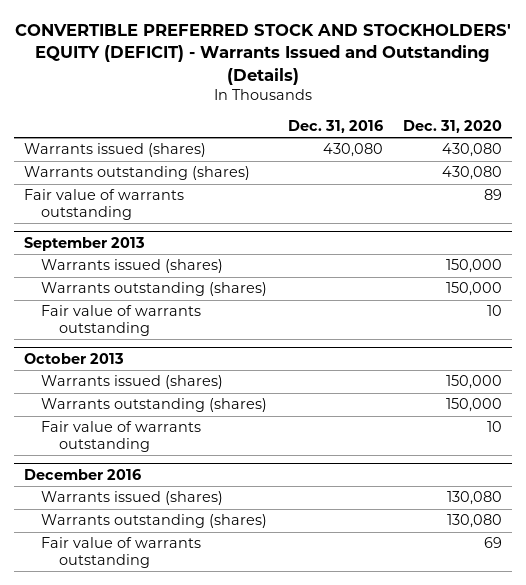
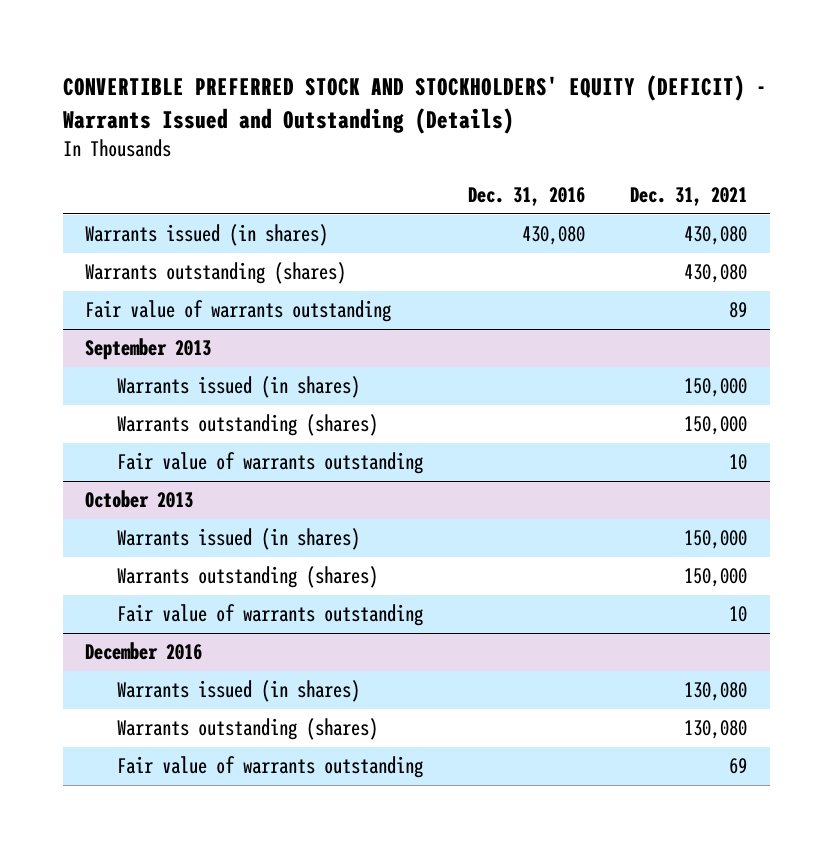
- | Dec. 31, 2016 | Dec. 31, 2020
+ | Dec. 31, 2016 | Dec. 31, 2021
- Warrants issued (shares) | 430,080 | 430,080
+ Warrants issued (in shares) | 430,080 | 430,080
@ September 2013
- Warrants issued (shares) | | 150,000
+ Warrants issued (in shares) | | 150,000
@ October 2013
- Warrants issued (shares) | | 150,000
+ Warrants issued (in shares) | | 150,000
@ December 2016
- Warrants issued (shares) | | 130,080
+ Warrants issued (in shares) | | 130,080

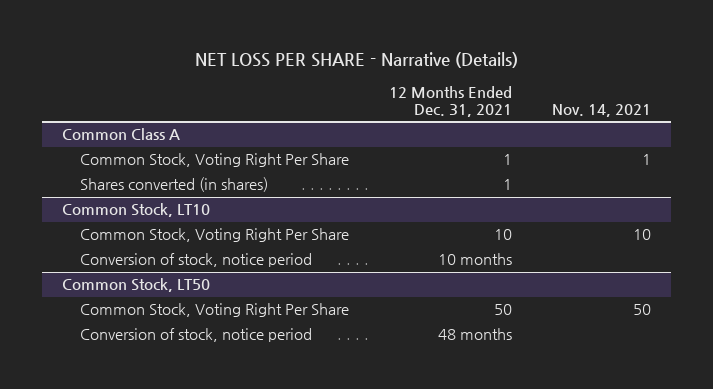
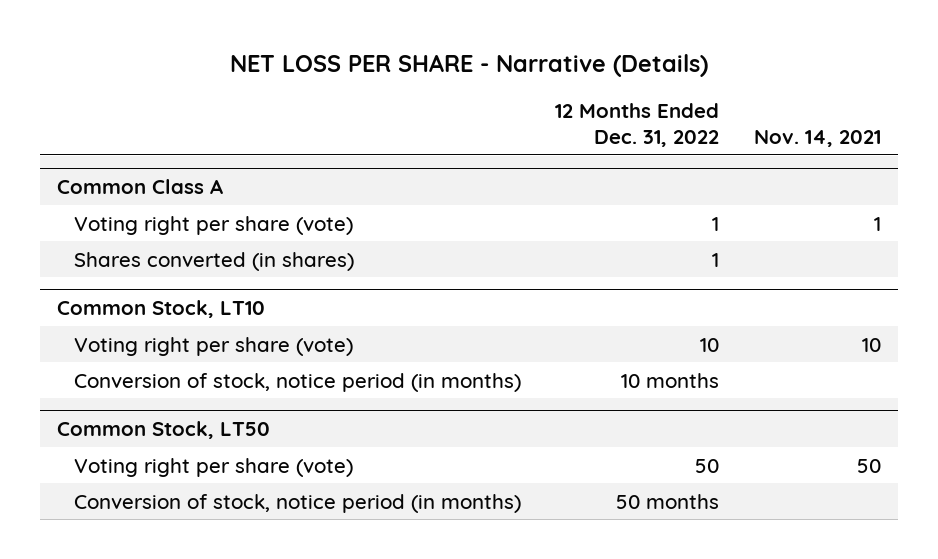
- | 12 Months Ended Dec. 31, 2021 | Nov. 14, 2021
+ | 12 Months Ended Dec. 31, 2022 | Nov. 14, 2021
@ Common Class A
- Common Stock, Voting Right Per Share | 1 | 1
+ Voting right per share (vote) | 1 | 1
@ Common Stock, LT10
- Common Stock, Voting Right Per Share | 10 | 10
- Conversion of stock, notice period | 10 months |
+ Voting right per share (vote) | 10 | 10
+ Conversion of stock, notice period (in months) | 10 months |
@ Common Stock, LT50
- Common Stock, Voting Right Per Share | 50 | 50
- Conversion of stock, notice period | 48 months |
+ Voting right per share (vote) | 50 | 50
+ Conversion of stock, notice period (in months) | 50 months |

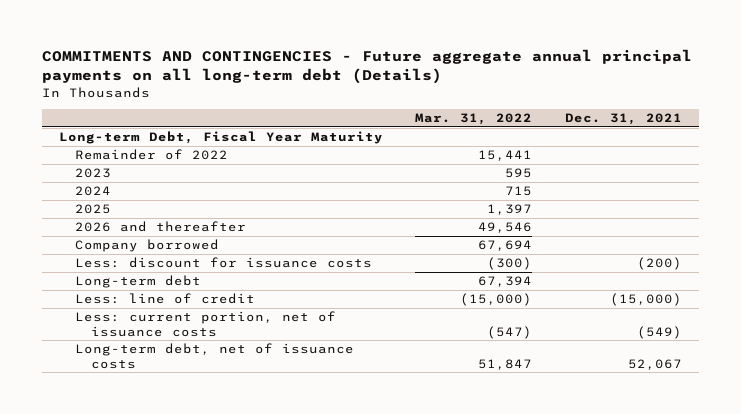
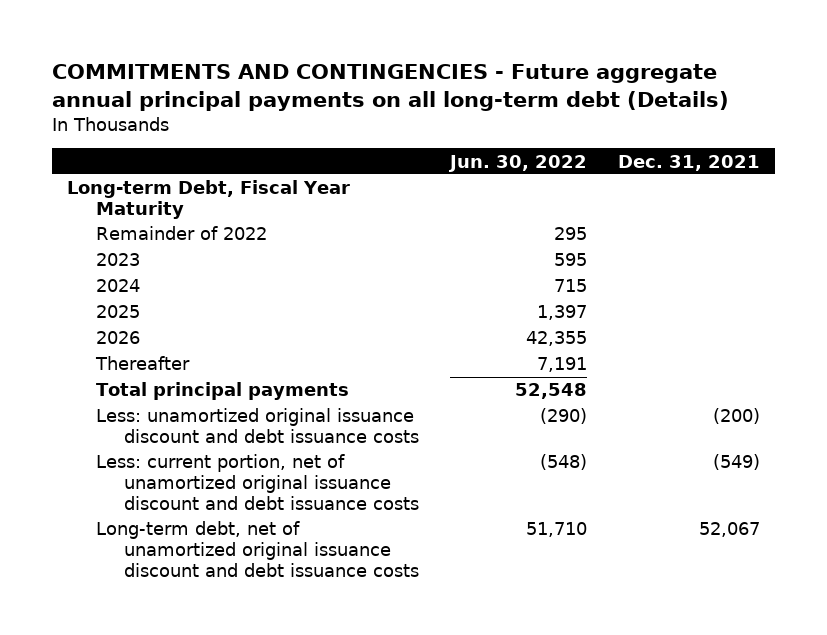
- | Mar. 31, 2022 | Dec. 31, 2021
+ | Jun. 30, 2022 | Dec. 31, 2021
- 2026 and thereafter | 49,546 |
- Company borrowed | 67,694 |
- Less: discount for issuance costs | (300) | (200)
- Long-term debt | 67,394 |
- Less: line of credit | (15,000) | (15,000)
- Less: current portion, net of issuance costs | (547) | (549)
- Long-term debt, net of issuance costs | 51,847 | 52,067
+ 2026 | 42,355 |
+ Thereafter | 7,191 |
+ Total principal payments | 52,548 |
+ Less: unamortized original issuance discount and debt issuance costs | (290) | (200)
+ Less: current portion, net of unamortized original issuance discount and debt issuance costs | (548) | (549)
+ Long-term debt, net of unamortized original issuance discount and debt issuance costs | 51,710 | 52,067

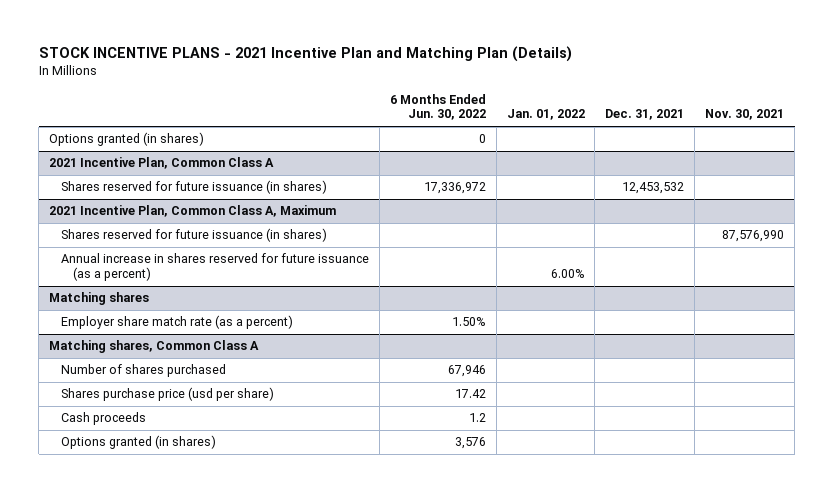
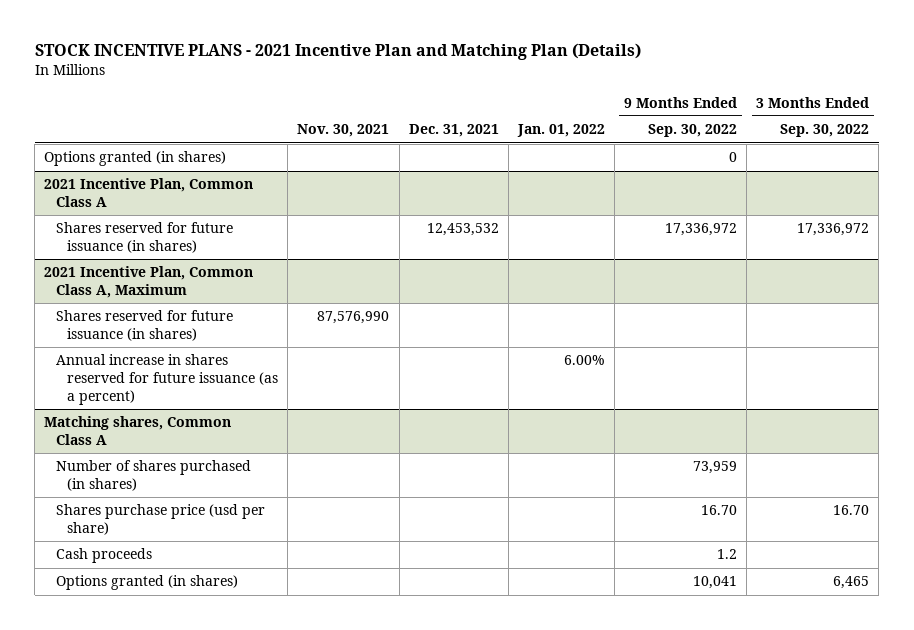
- | 6 Months Ended Jun. 30, 2022 | Jan. 01, 2022 | Dec. 31, 2021 | Nov. 30, 2021
+ | Nov. 30, 2021 | Dec. 31, 2021 | Jan. 01, 2022 | 9 Months Ended Sep. 30, 2022 | 3 Months Ended Sep. 30, 2022
- Matching shares
- Employer share match rate (as a percent) | 1.50% | | |
@ Matching shares, Common Class A
- Number of shares purchased | 67,946 | | |
+ Number of shares purchased (in shares) | | | | 73,959 |

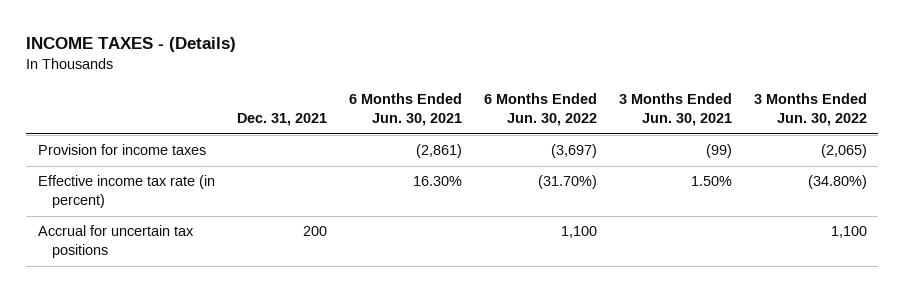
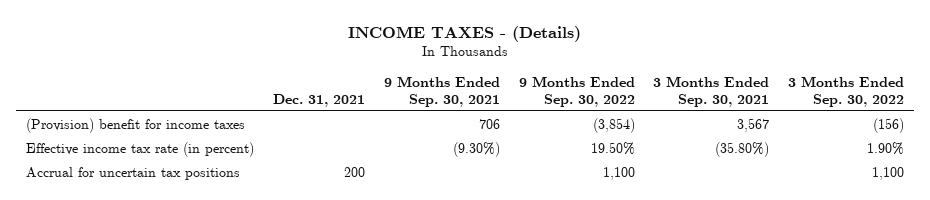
- | Dec. 31, 2021 | 6 Months Ended Jun. 30, 2021 | 6 Months Ended Jun. 30, 2022 | 3 Months Ended Jun. 30, 2021 | 3 Months Ended Jun. 30, 2022
+ | Dec. 31, 2021 | 9 Months Ended Sep. 30, 2021 | 9 Months Ended Sep. 30, 2022 | 3 Months Ended Sep. 30, 2021 | 3 Months Ended Sep. 30, 2022
- Provision for income taxes | | (2,861) | (3,697) | (99) | (2,065)
+ (Provision) benefit for income taxes | | 706 | (3,854) | 3,567 | (156)

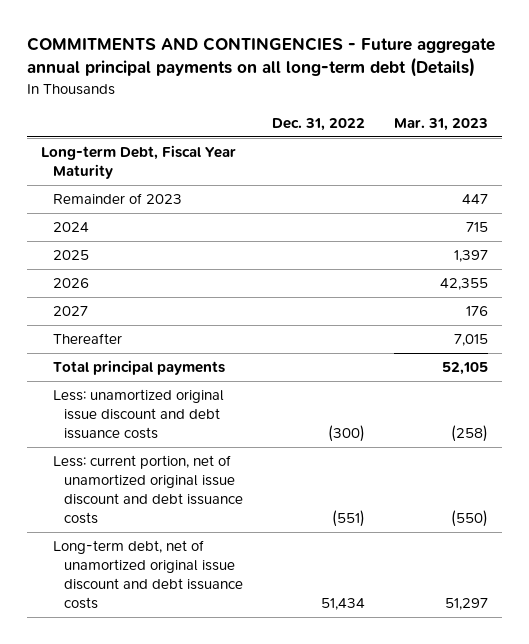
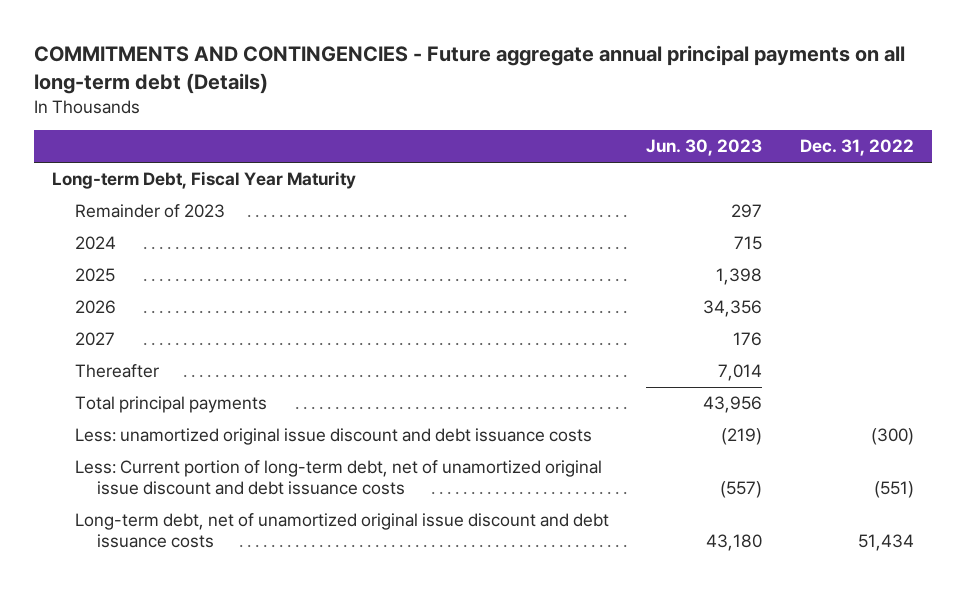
- | Dec. 31, 2022 | Mar. 31, 2023
+ | Jun. 30, 2023 | Dec. 31, 2022
- Less: current portion, net of unamortized original issue discount and debt issuance costs | (551) | (550)
+ Less: Current portion of long-term debt, net of unamortized original issue discount and debt issuance costs | (557) | (551)

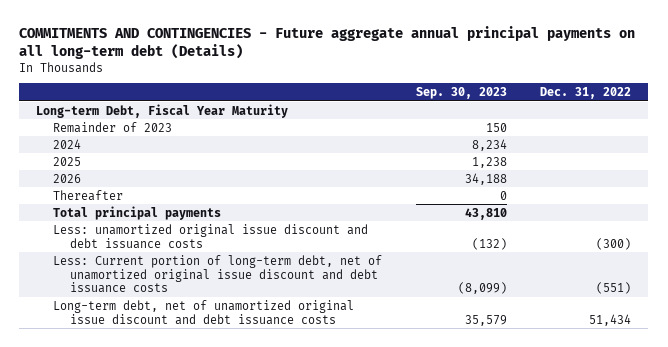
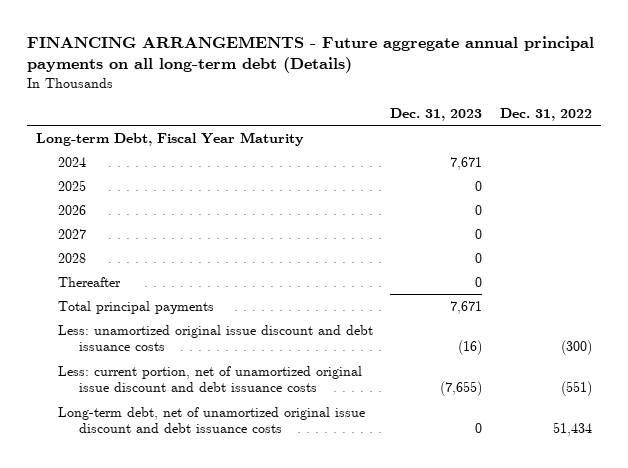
- COMMITMENTS AND CONTINGENCIES - Future aggregate annual principal payments on all long-term debt (Details)
+ FINANCING ARRANGEMENTS - Future aggregate annual principal payments on all long-term debt (Details)
- | Sep. 30, 2023 | Dec. 31, 2022
+ | Dec. 31, 2023 | Dec. 31, 2022
- Remainder of 2023 | 150 |
+ 2027 | 0 |
+ 2028 | 0 |
- Less: Current portion of long-term debt, net of unamortized original issue discount and debt issuance costs | (8,099) | (551)
+ Less: current portion, net of unamortized original issue discount and debt issuance costs | (7,655) | (551)

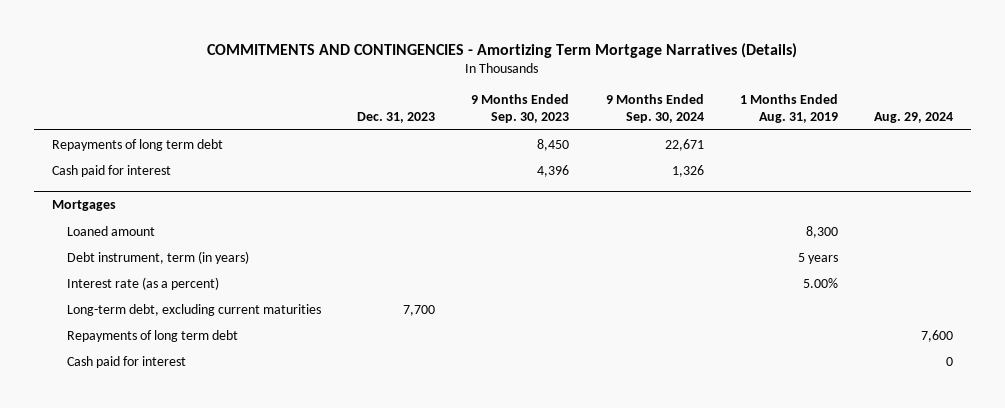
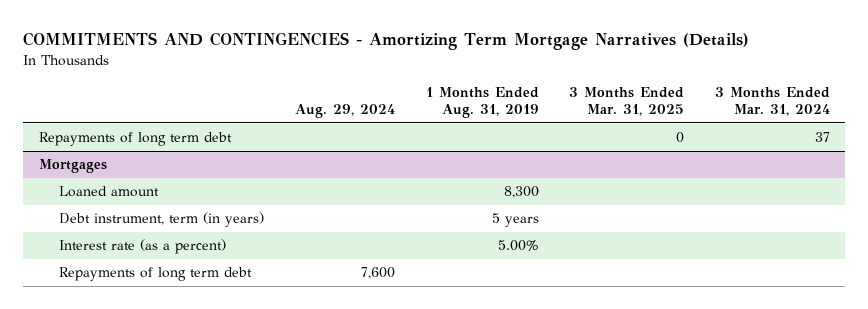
- | Dec. 31, 2023 | 9 Months Ended Sep. 30, 2023 | 9 Months Ended Sep. 30, 2024 | 1 Months Ended Aug. 31, 2019 | Aug. 29, 2024
+ | Aug. 29, 2024 | 1 Months Ended Aug. 31, 2019 | 3 Months Ended Mar. 31, 2025 | 3 Months Ended Mar. 31, 2024
- Cash paid for interest | | 4,396 | 1,326 | |
@ Mortgages
- Long-term debt, excluding current maturities | 7,700 | | | |
- Cash paid for interest | | | | | 0

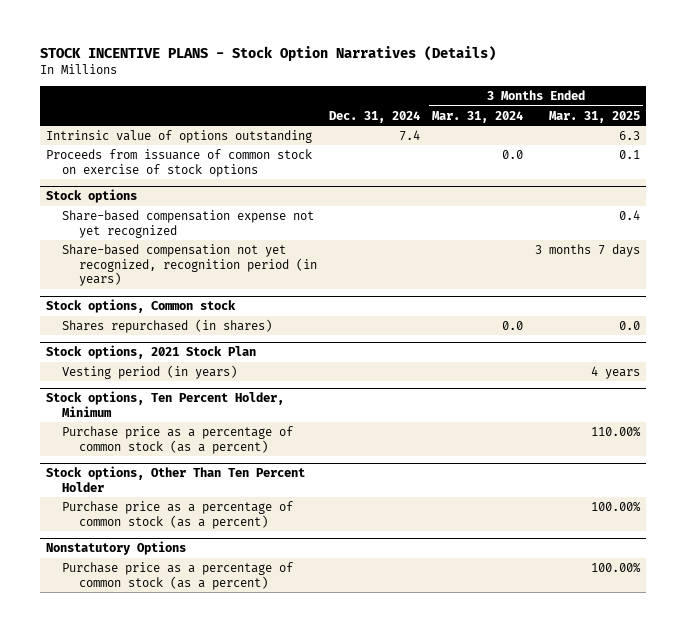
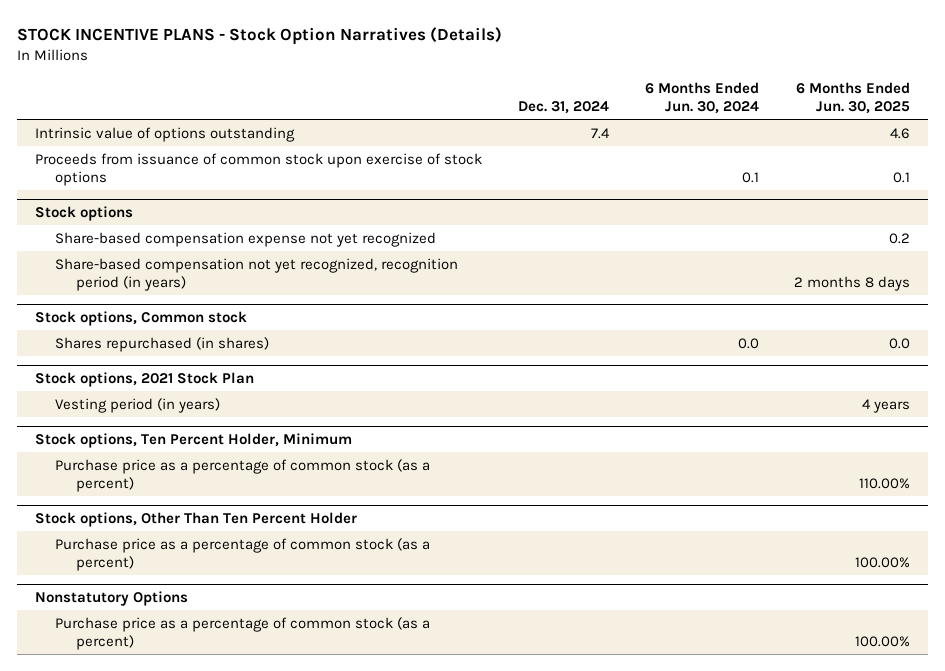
- | Dec. 31, 2024 | 3 Months Ended Mar. 31, 2024 | 3 Months Ended Mar. 31, 2025
+ | Dec. 31, 2024 | 6 Months Ended Jun. 30, 2024 | 6 Months Ended Jun. 30, 2025
- Proceeds from issuance of common stock on exercise of stock options | | 0.0 | 0.1
+ Proceeds from issuance of common stock upon exercise of stock options | | 0.1 | 0.1

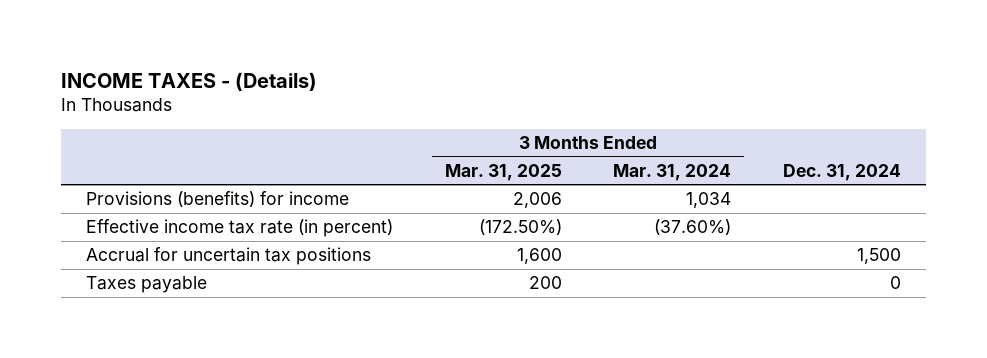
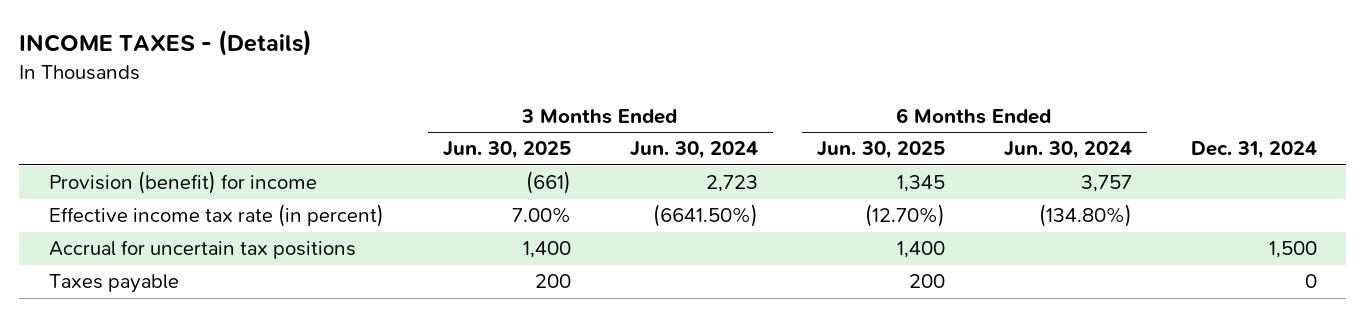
- | 3 Months Ended Mar. 31, 2025 | 3 Months Ended Mar. 31, 2024 | Dec. 31, 2024
+ | 3 Months Ended Jun. 30, 2025 | 3 Months Ended Jun. 30, 2024 | 6 Months Ended Jun. 30, 2025 | 6 Months Ended Jun. 30, 2024 | Dec. 31, 2024
- Provisions (benefits) for income | 2,006 | 1,034 |
+ Provision (benefit) for income | (661) | 2,723 | 1,345 | 3,757 |

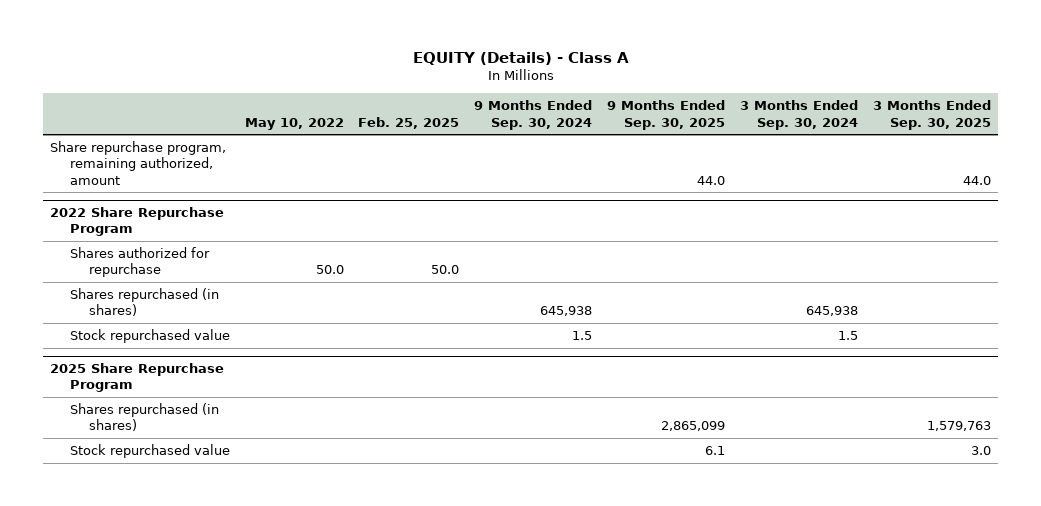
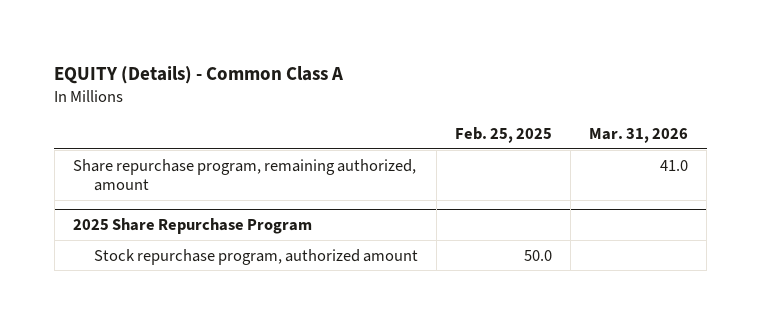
- EQUITY (Details) - Class A
+ EQUITY (Details) - Common Class A
- | May 10, 2022 | Feb. 25, 2025 | 9 Months Ended Sep. 30, 2024 | 9 Months Ended Sep. 30, 2025 | 3 Months Ended Sep. 30, 2024 | 3 Months Ended Sep. 30, 2025
+ | Feb. 25, 2025 | Mar. 31, 2026
- 2022 Share Repurchase Program
- Shares authorized for repurchase | 50.0 | 50.0 | | | |
- Shares repurchased (in shares) | | | 645,938 | | 645,938 |
- Stock repurchased value | | | 1.5 | | 1.5 |
@ 2025 Share Repurchase Program
- Shares repurchased (in shares) | | | | 2,865,099 | | 1,579,763
- Stock repurchased value | | | | 6.1 | | 3.0
+ Stock repurchase program, authorized amount | 50.0 |

